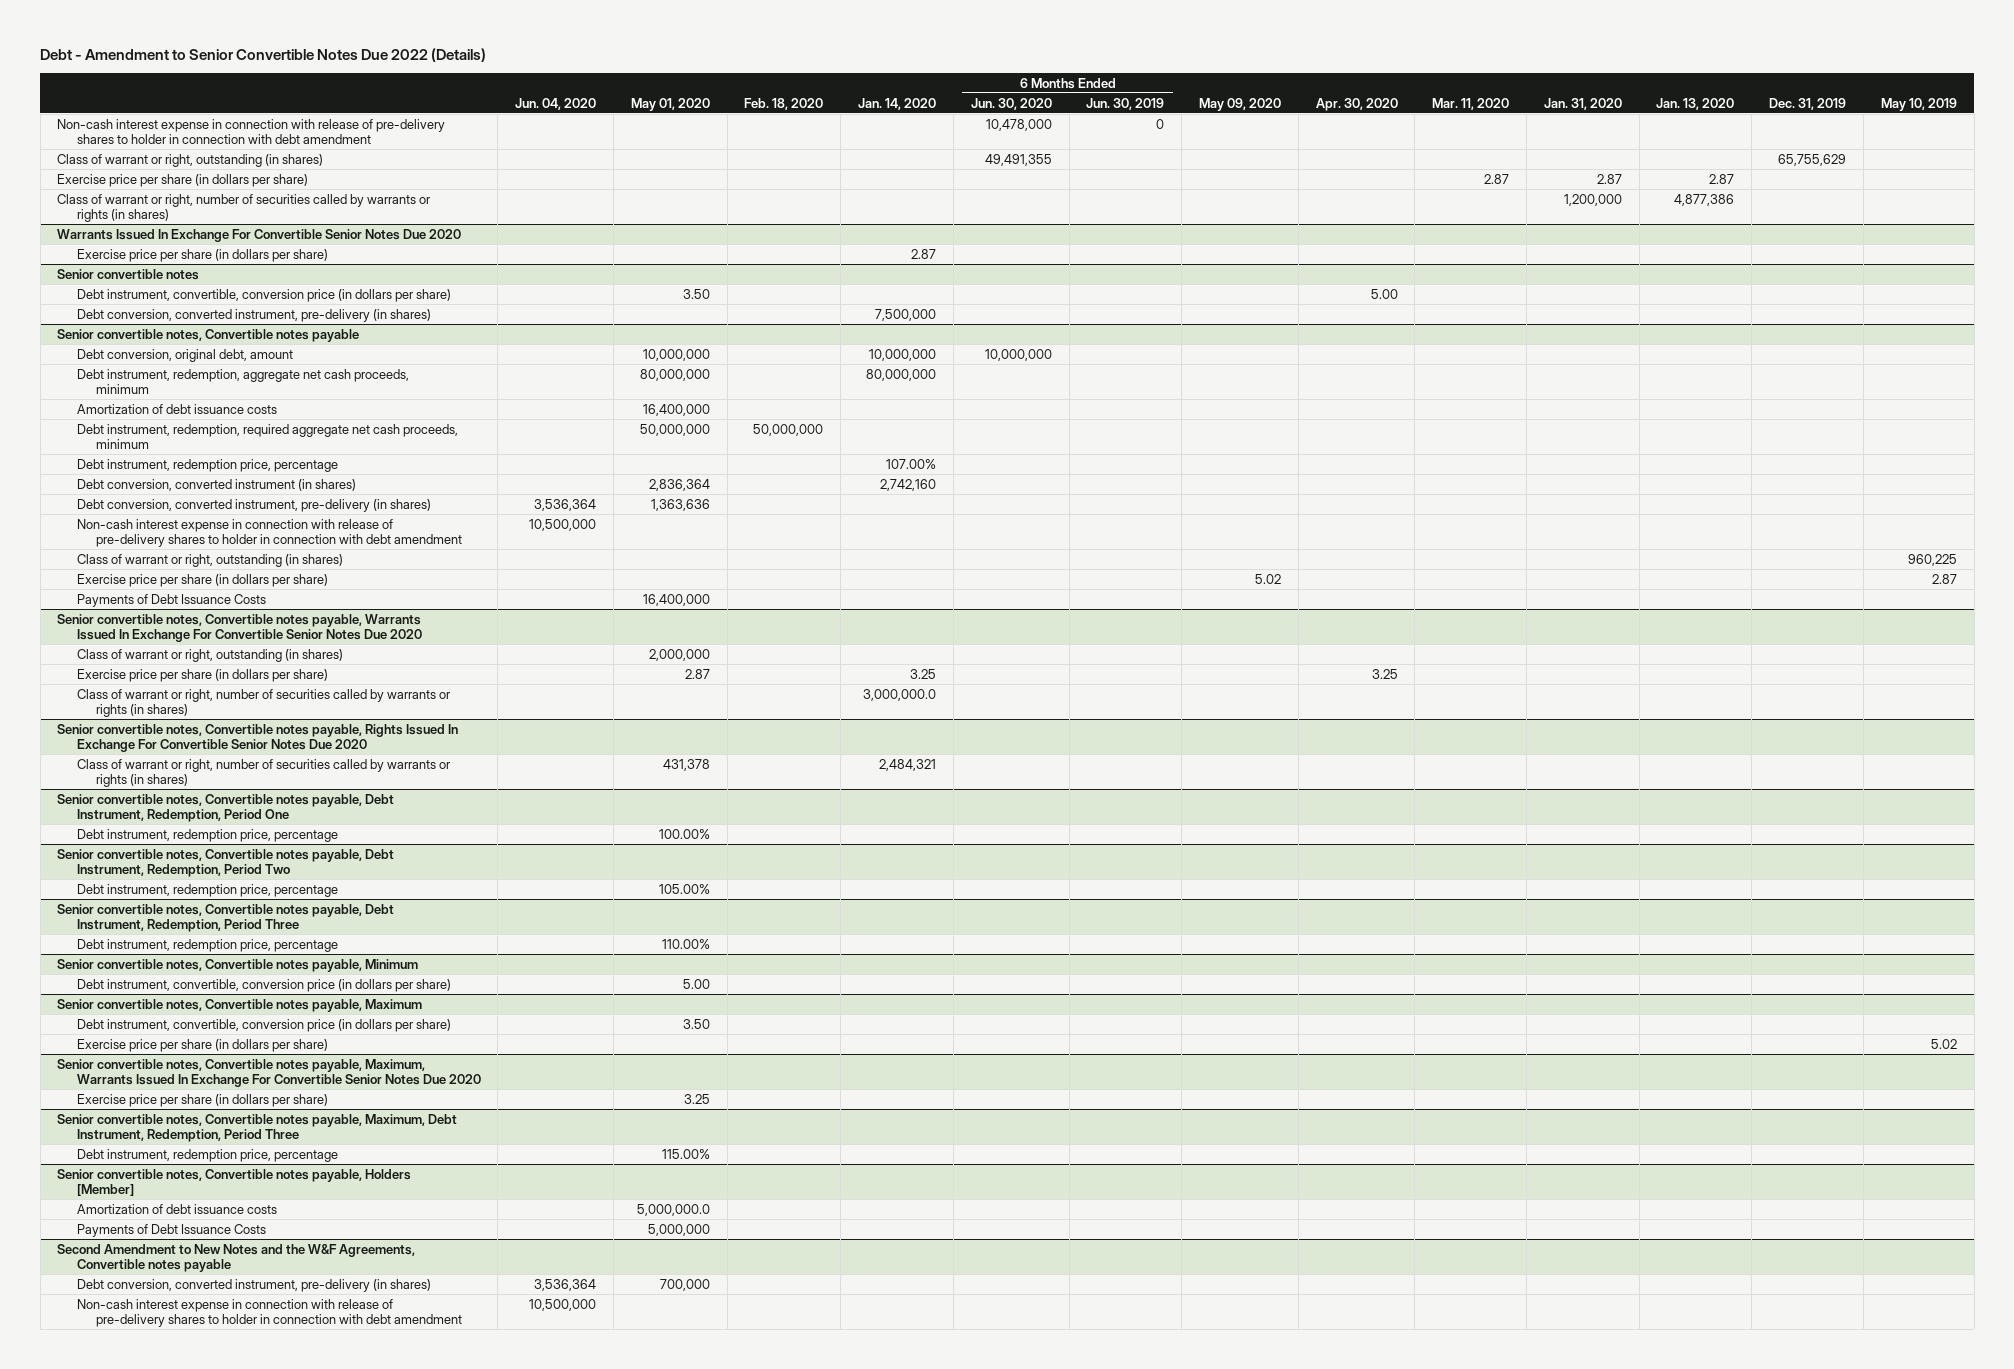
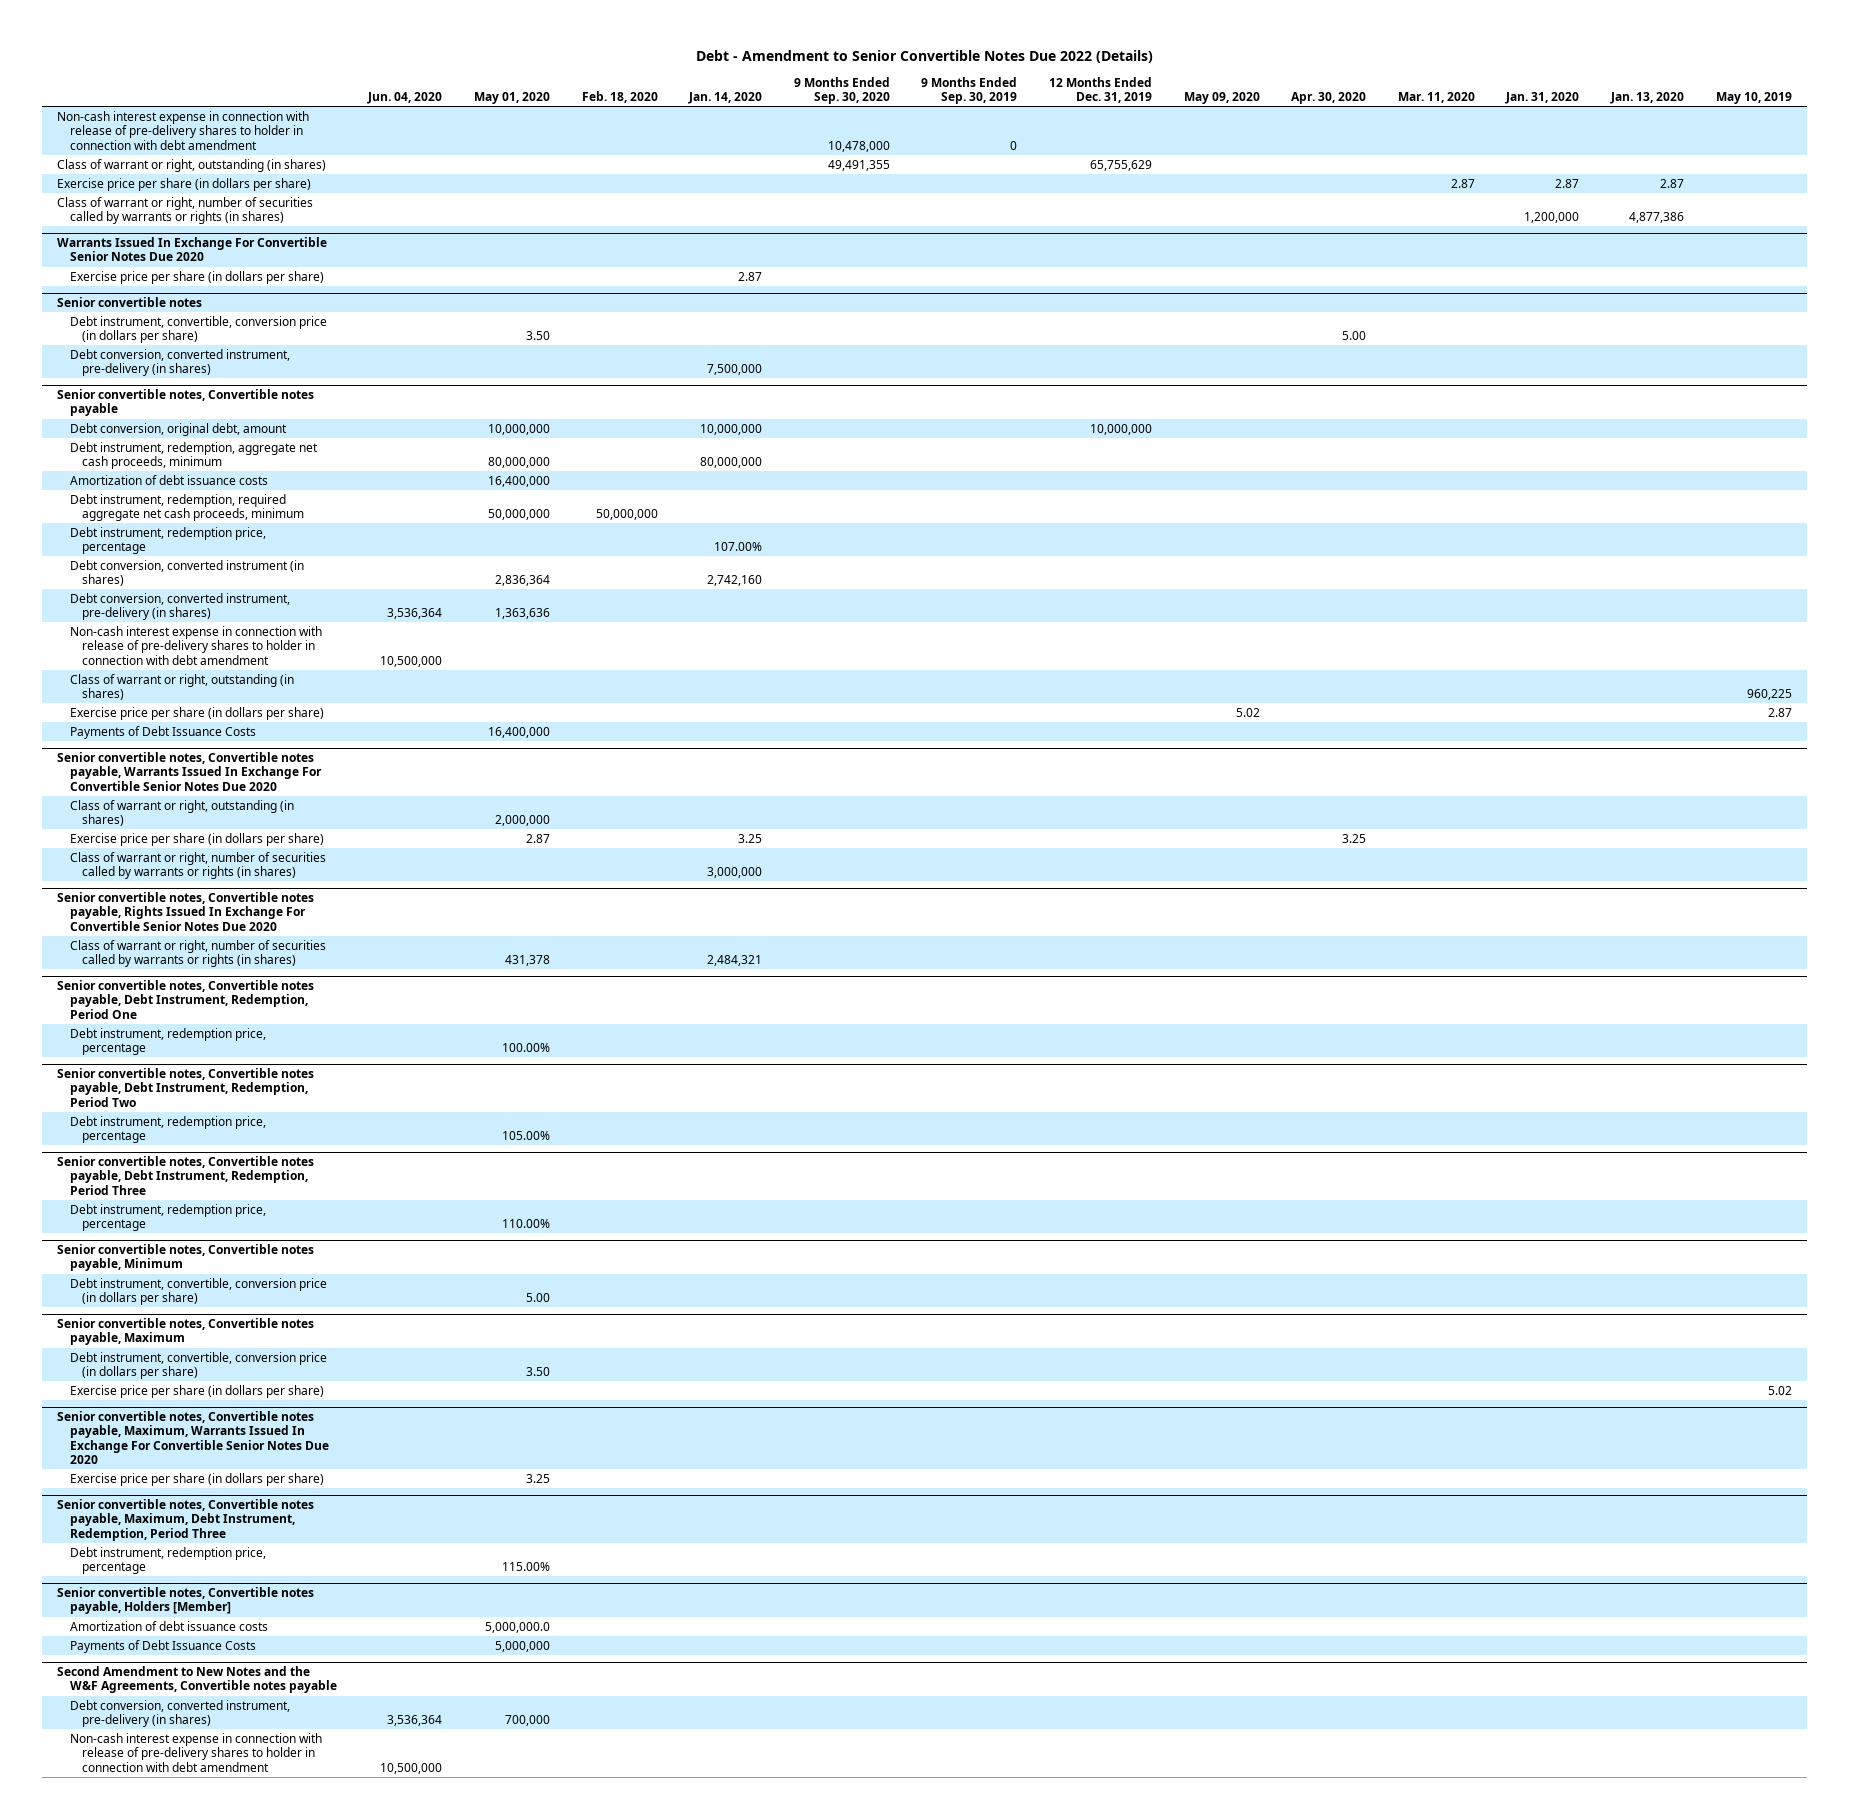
- | Jun. 04, 2020 | May 01, 2020 | Feb. 18, 2020 | Jan. 14, 2020 | 6 Months Ended Jun. 30, 2020 | 6 Months Ended Jun. 30, 2019 | May 09, 2020 | Apr. 30, 2020 | Mar. 11, 2020 | Jan. 31, 2020 | Jan. 13, 2020 | Dec. 31, 2019 | May 10, 2019
+ | Jun. 04, 2020 | May 01, 2020 | Feb. 18, 2020 | Jan. 14, 2020 | 9 Months Ended Sep. 30, 2020 | 9 Months Ended Sep. 30, 2019 | 12 Months Ended Dec. 31, 2019 | May 09, 2020 | Apr. 30, 2020 | Mar. 11, 2020 | Jan. 31, 2020 | Jan. 13, 2020 | May 10, 2019
@ Senior convertible notes, Convertible notes payable, Warrants Issued In Exchange For Convertible Senior Notes Due 2020
- Class of warrant or right, number of securities called by warrants or rights (in shares) | | | | 3,000,000.0 | | | | | | | | |
+ Class of warrant or right, number of securities called by warrants or rights (in shares) | | | | 3,000,000 | | | | | | | | |

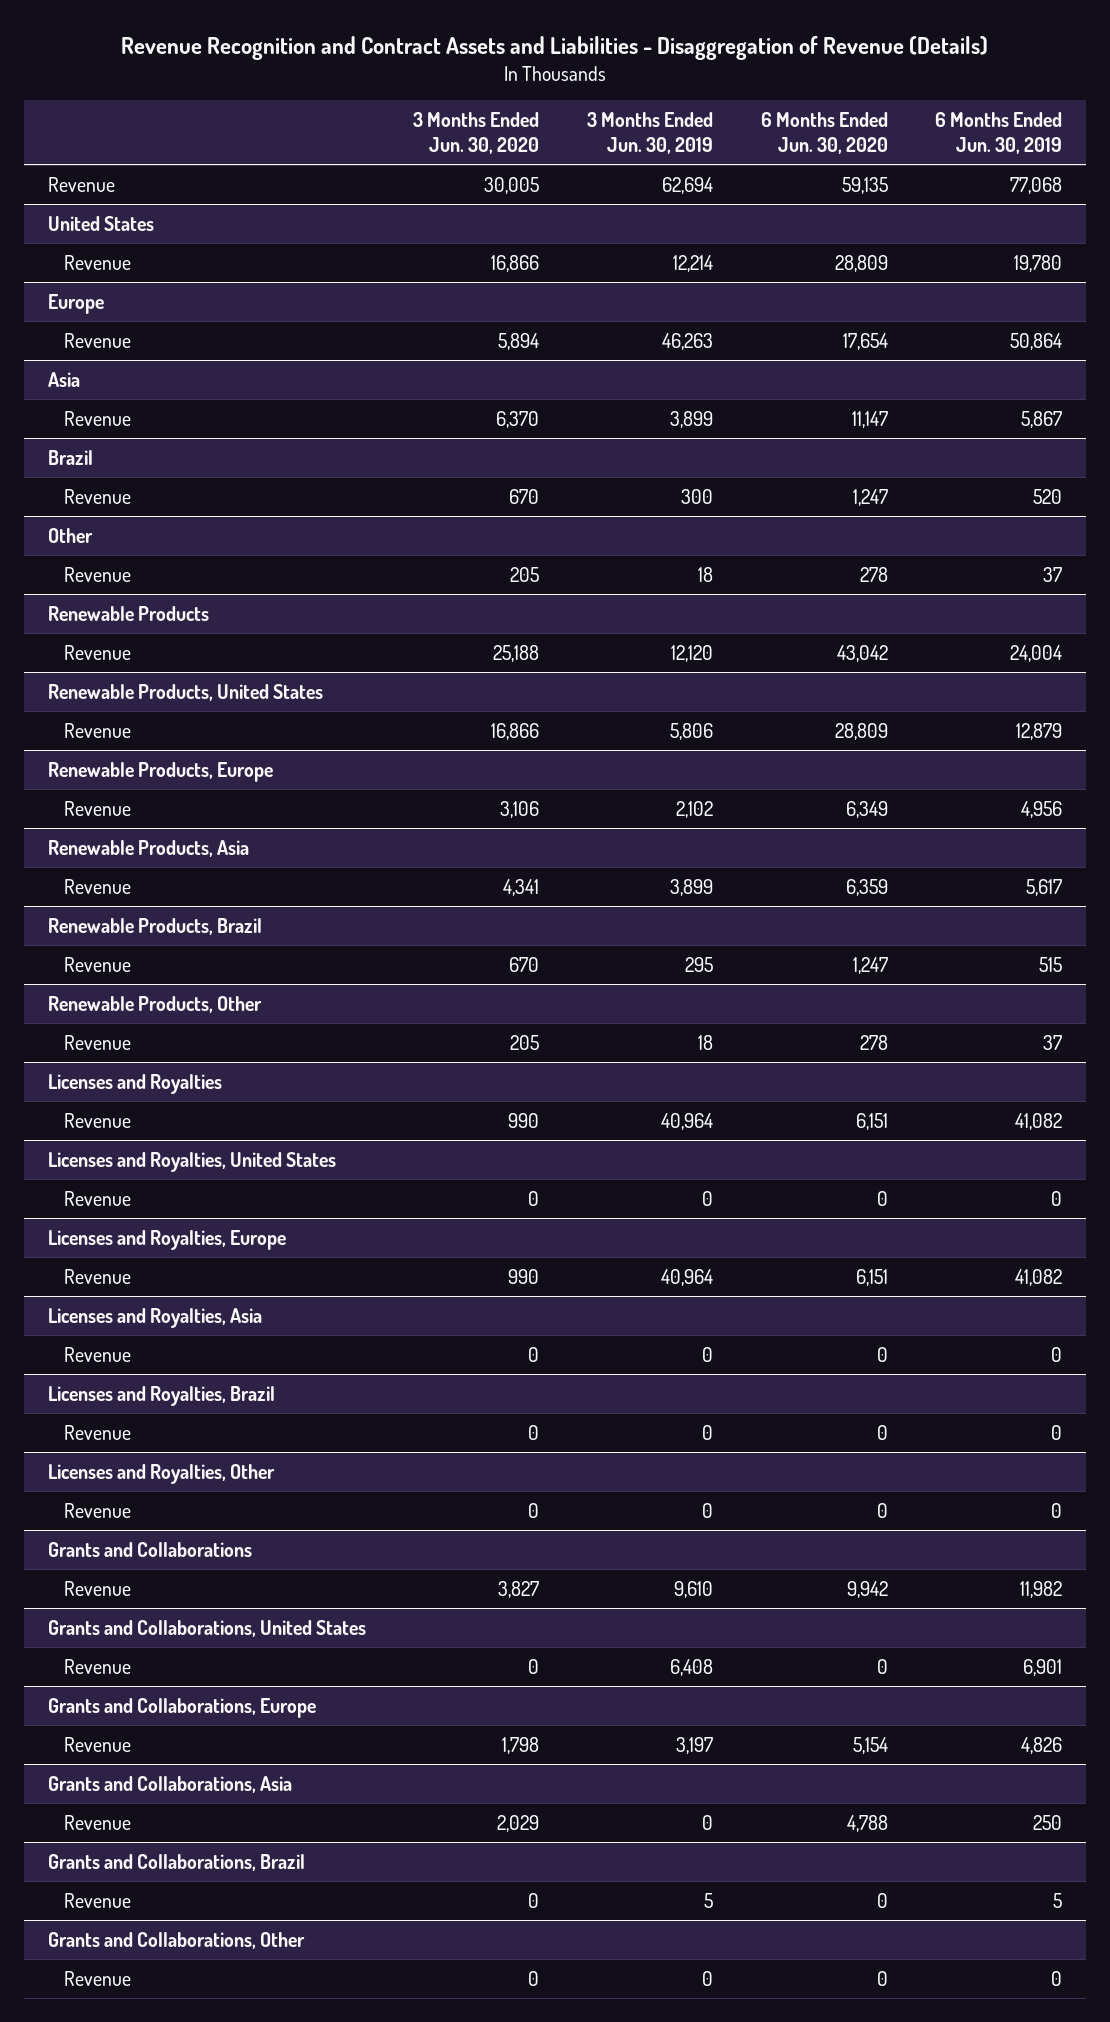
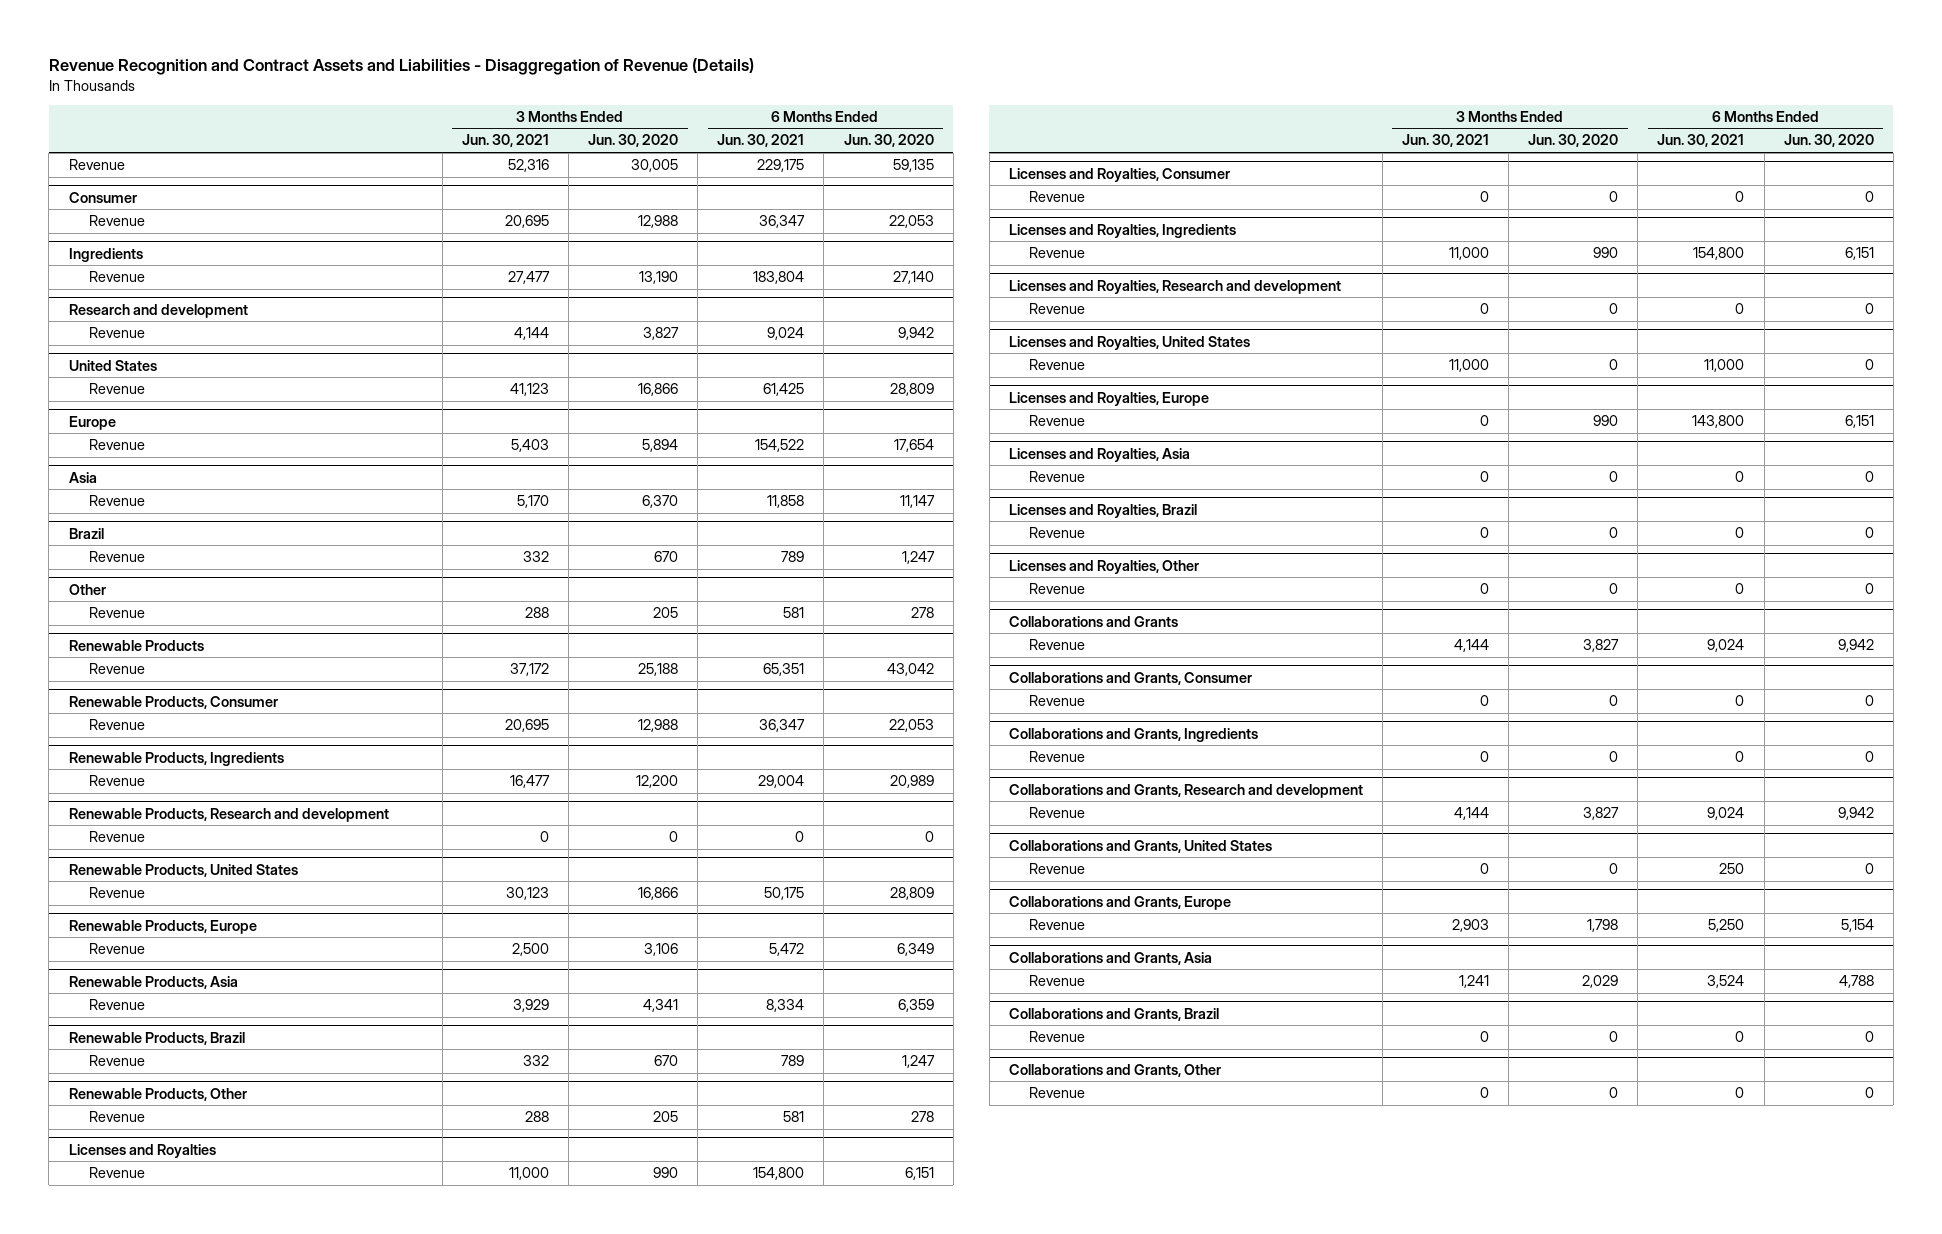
- | 3 Months Ended Jun. 30, 2020 | 3 Months Ended Jun. 30, 2019 | 6 Months Ended Jun. 30, 2020 | 6 Months Ended Jun. 30, 2019
+ | 3 Months Ended Jun. 30, 2021 | 3 Months Ended Jun. 30, 2020 | 6 Months Ended Jun. 30, 2021 | 6 Months Ended Jun. 30, 2020
+ Consumer
+ Revenue | 20,695 | 12,988 | 36,347 | 22,053
+ Ingredients
+ Revenue | 27,477 | 13,190 | 183,804 | 27,140
+ Research and development
+ Revenue | 4,144 | 3,827 | 9,024 | 9,942
+ Renewable Products, Consumer
+ Revenue | 20,695 | 12,988 | 36,347 | 22,053
+ Renewable Products, Ingredients
+ Revenue | 16,477 | 12,200 | 29,004 | 20,989
+ Renewable Products, Research and development
+ Revenue | 0 | 0 | 0 | 0
+ Licenses and Royalties, Consumer
+ Revenue | 0 | 0 | 0 | 0
+ Licenses and Royalties, Ingredients
+ Revenue | 11,000 | 990 | 154,800 | 6,151
+ Licenses and Royalties, Research and development
+ Revenue | 0 | 0 | 0 | 0
- Grants and Collaborations
+ Collaborations and Grants
- Grants and Collaborations, United States
+ Collaborations and Grants, Consumer
- Grants and Collaborations, Europe
+ Collaborations and Grants, Ingredients
+ Revenue | 0 | 0 | 0 | 0
+ Collaborations and Grants, Research and development
+ Revenue | 4,144 | 3,827 | 9,024 | 9,942
+ Collaborations and Grants, United States
+ Revenue | 0 | 0 | 250 | 0
+ Collaborations and Grants, Europe
- Grants and Collaborations, Asia
+ Collaborations and Grants, Asia
- Grants and Collaborations, Brazil
+ Collaborations and Grants, Brazil
- Grants and Collaborations, Other
+ Collaborations and Grants, Other

